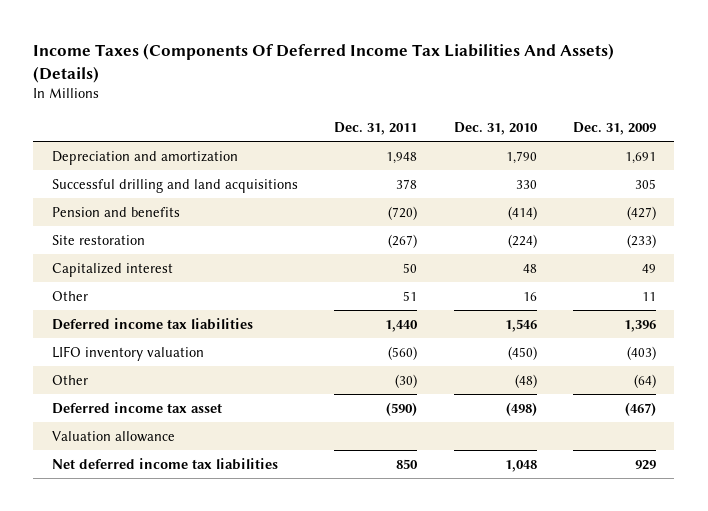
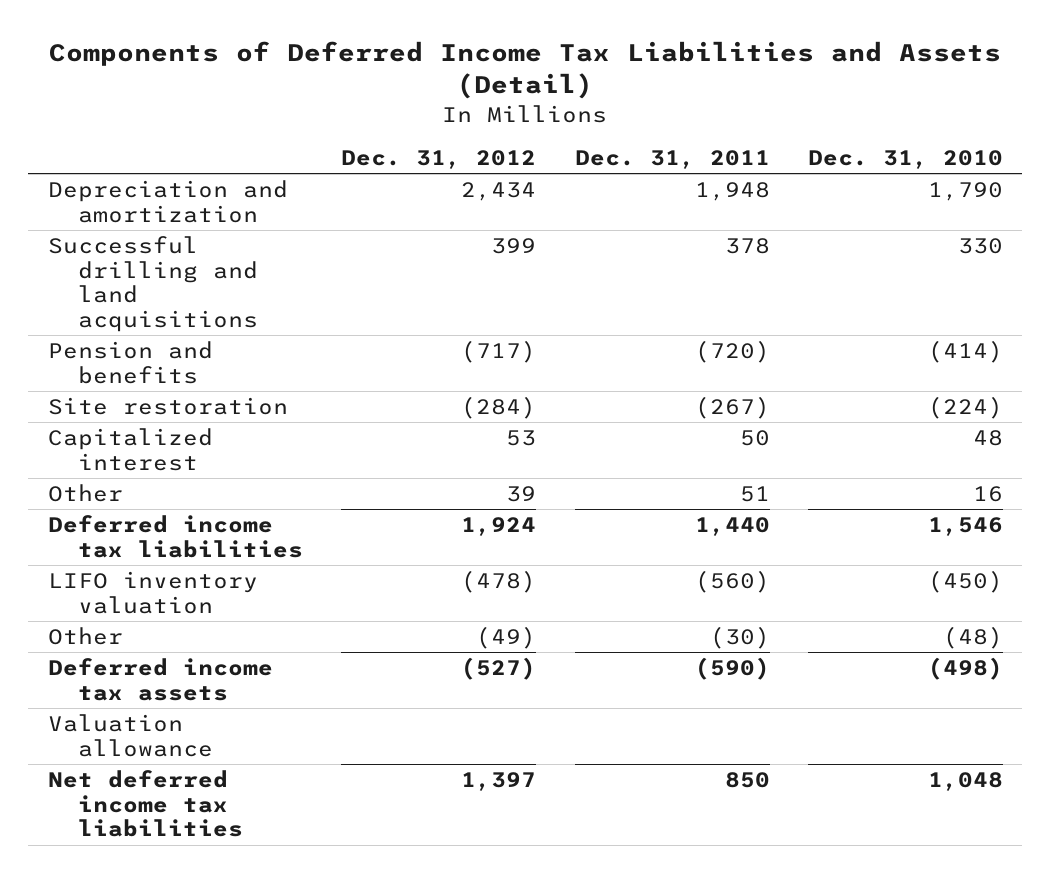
- Income Taxes (Components Of Deferred Income Tax Liabilities And Assets) (Details)
+ Components of Deferred Income Tax Liabilities and Assets (Detail)
- | Dec. 31, 2011 | Dec. 31, 2010 | Dec. 31, 2009
+ | Dec. 31, 2012 | Dec. 31, 2011 | Dec. 31, 2010
- Deferred income tax asset | (590) | (498) | (467)
+ Deferred income tax assets | (527) | (590) | (498)

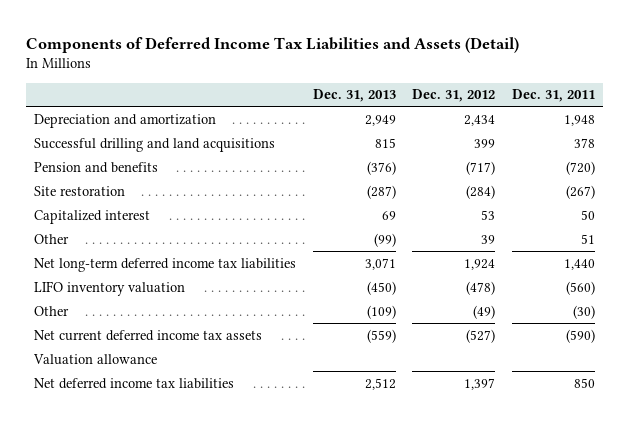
- | Dec. 31, 2012 | Dec. 31, 2011 | Dec. 31, 2010
+ | Dec. 31, 2013 | Dec. 31, 2012 | Dec. 31, 2011
- Deferred income tax liabilities | 1,924 | 1,440 | 1,546
+ Net long-term deferred income tax liabilities | 3,071 | 1,924 | 1,440
- Deferred income tax assets | (527) | (590) | (498)
+ Net current deferred income tax assets | (559) | (527) | (590)

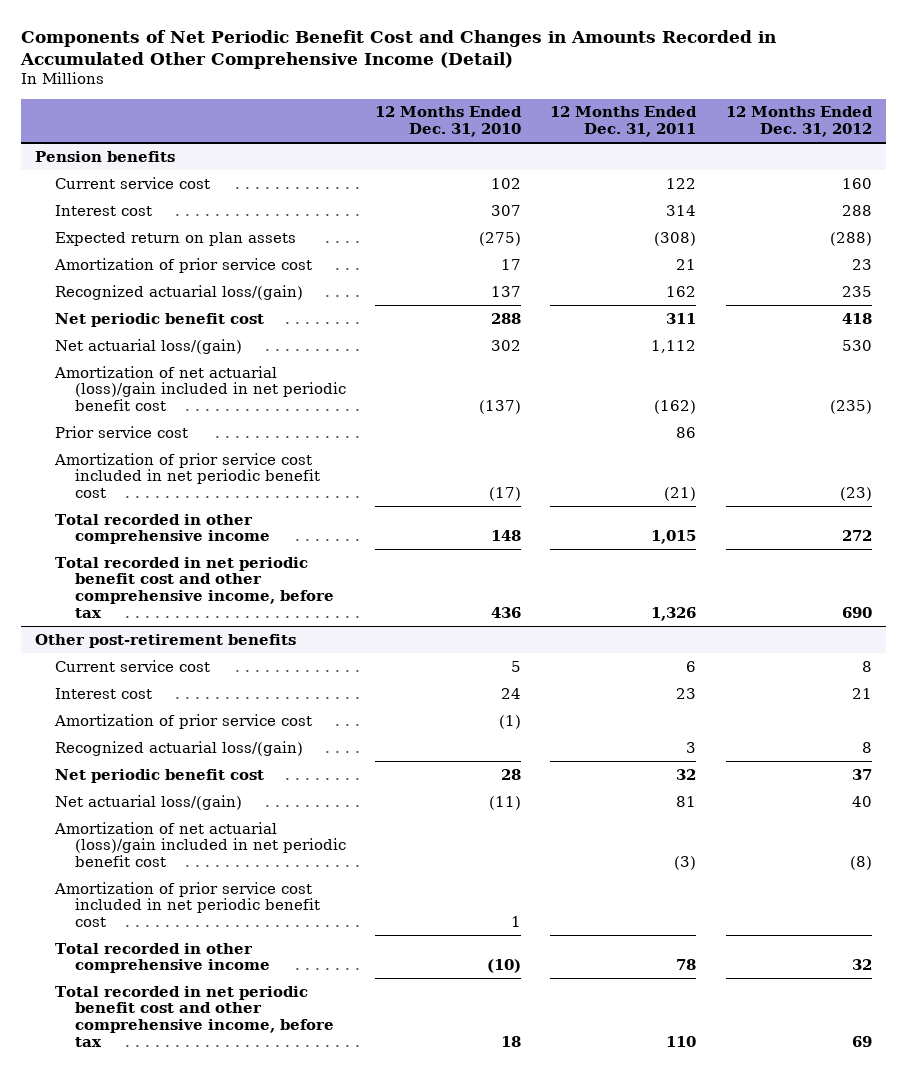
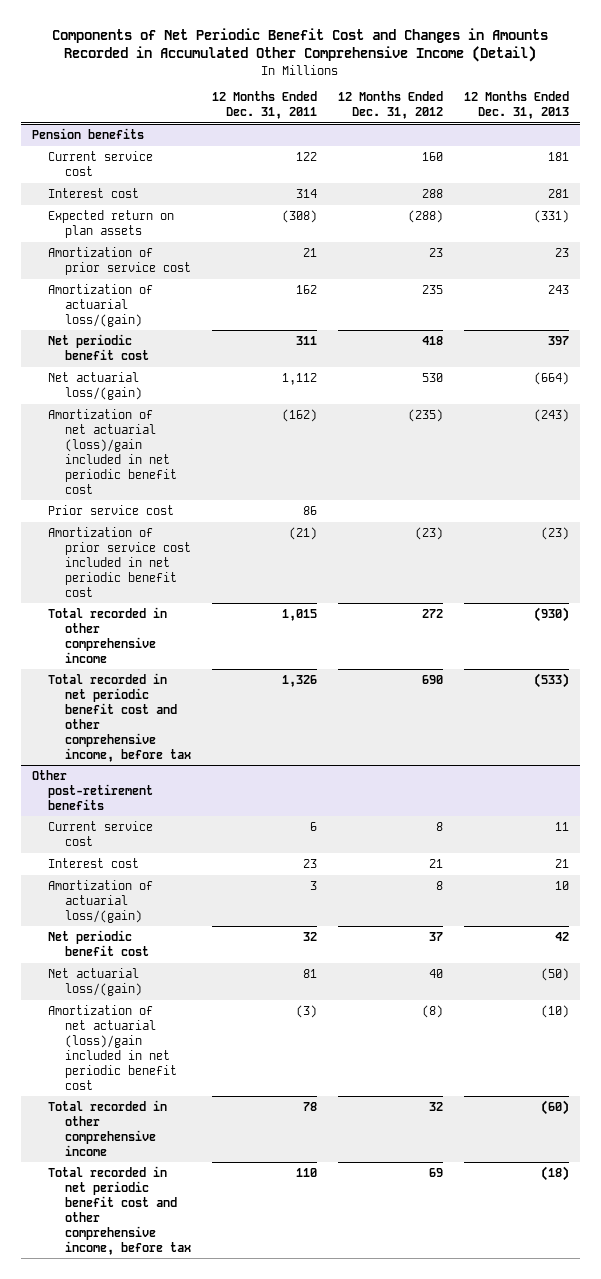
- | 12 Months Ended Dec. 31, 2010 | 12 Months Ended Dec. 31, 2011 | 12 Months Ended Dec. 31, 2012
+ | 12 Months Ended Dec. 31, 2011 | 12 Months Ended Dec. 31, 2012 | 12 Months Ended Dec. 31, 2013
@ Pension benefits
- Recognized actuarial loss/(gain) | 137 | 162 | 235
+ Amortization of actuarial loss/(gain) | 162 | 235 | 243
@ Other post-retirement benefits
- Amortization of prior service cost | (1) | |
- Recognized actuarial loss/(gain) | | 3 | 8
+ Amortization of actuarial loss/(gain) | 3 | 8 | 10
- Amortization of prior service cost included in net periodic benefit cost | 1 | |

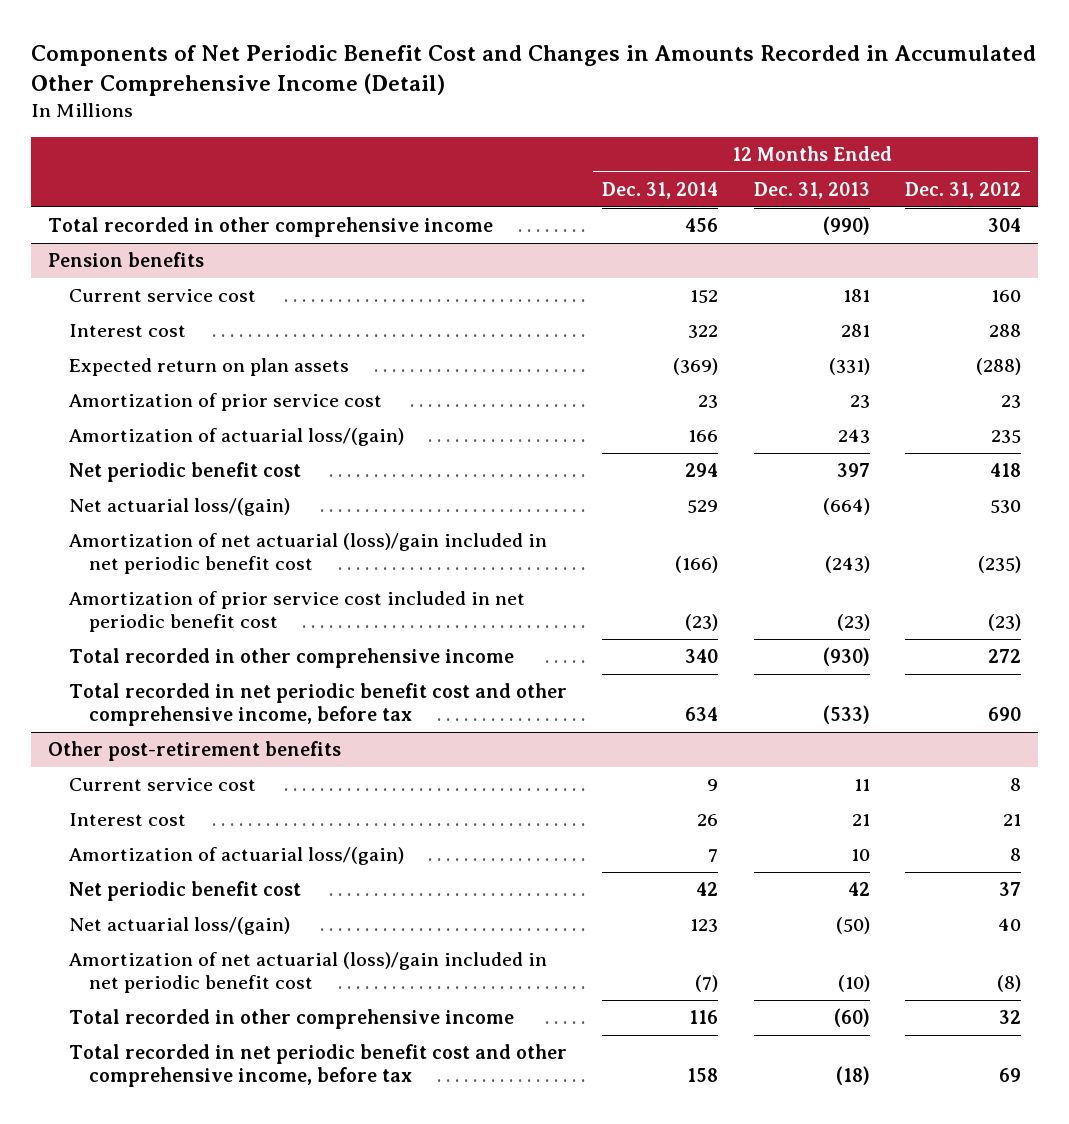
- | 12 Months Ended Dec. 31, 2011 | 12 Months Ended Dec. 31, 2012 | 12 Months Ended Dec. 31, 2013
+ | 12 Months Ended Dec. 31, 2014 | 12 Months Ended Dec. 31, 2013 | 12 Months Ended Dec. 31, 2012
+ Total recorded in other comprehensive income | 456 | (990) | 304
@ Pension benefits
- Prior service cost | 86 | |

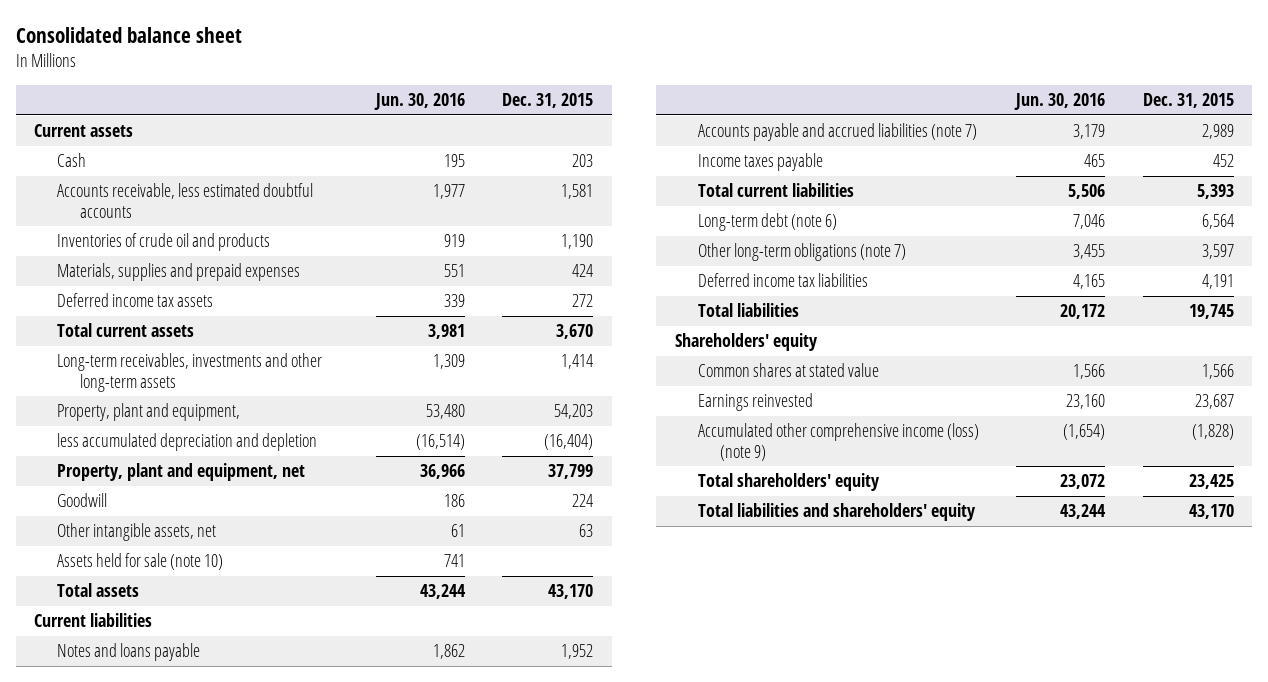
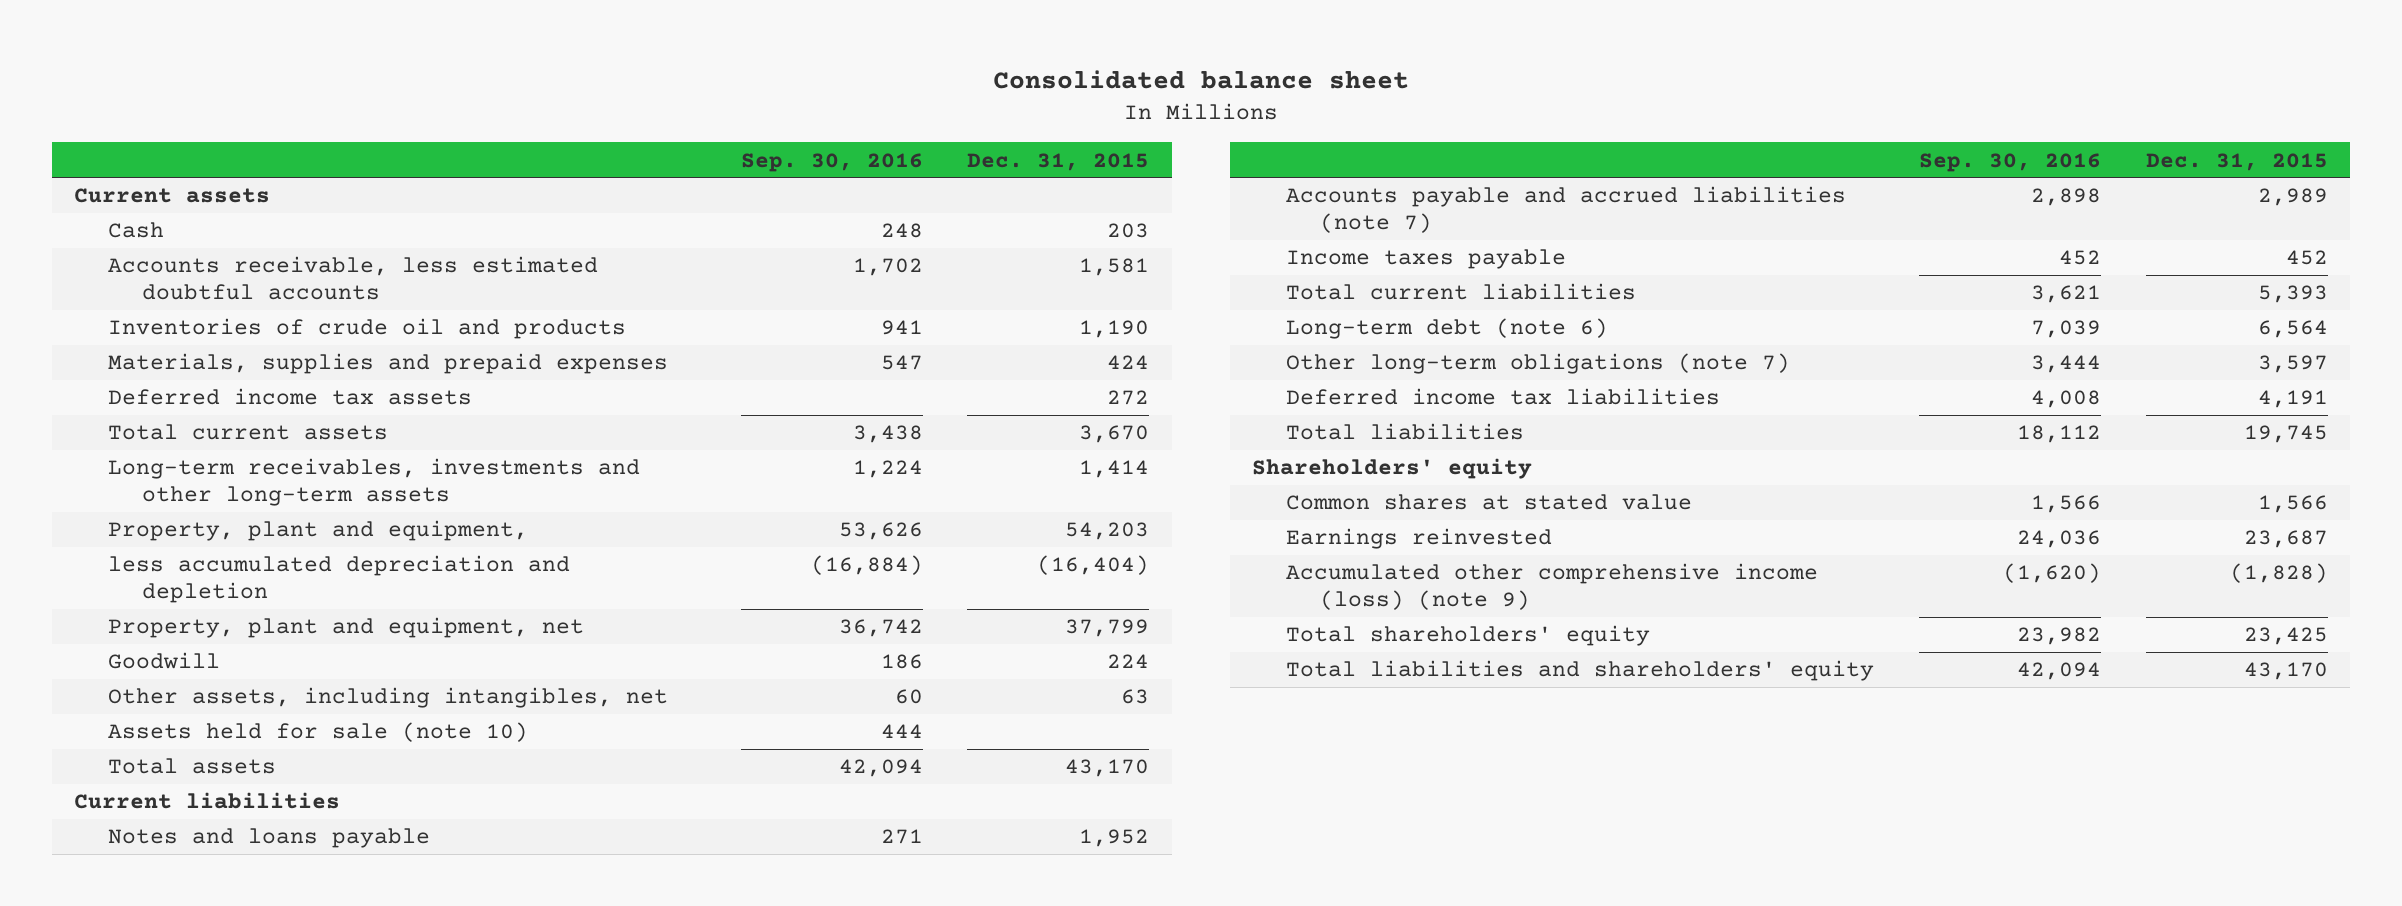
- | Jun. 30, 2016 | Dec. 31, 2015
+ | Sep. 30, 2016 | Dec. 31, 2015
- Other intangible assets, net | 61 | 63
+ Other assets, including intangibles, net | 60 | 63

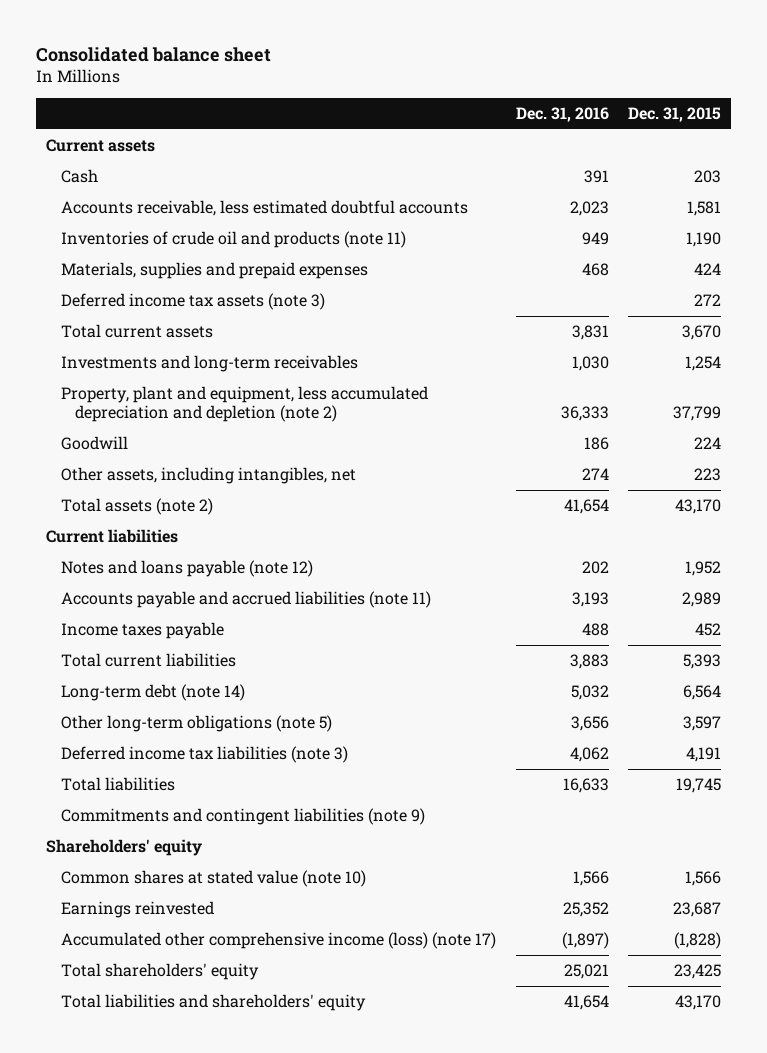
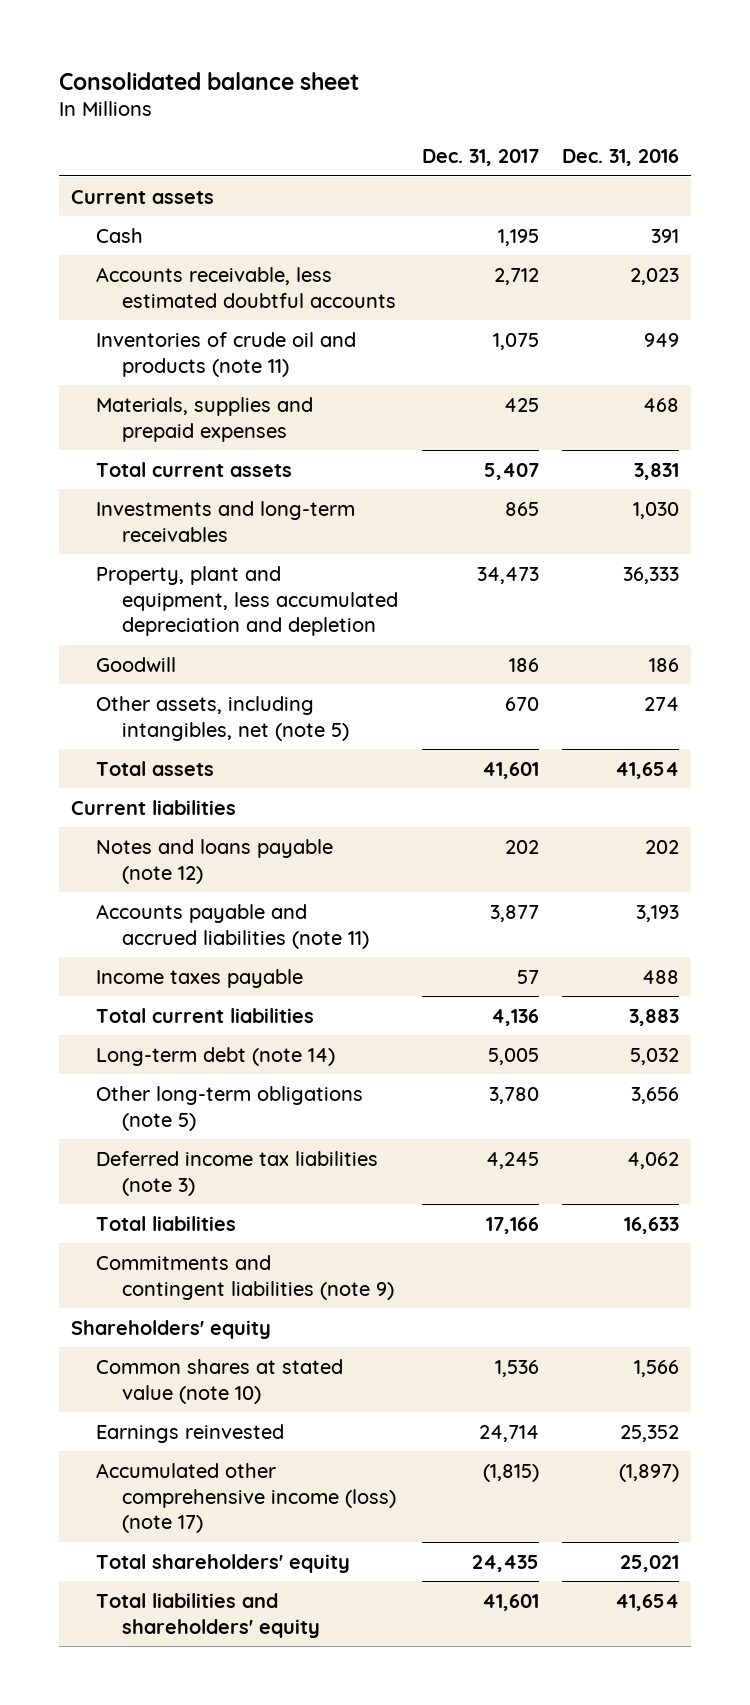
- | Dec. 31, 2016 | Dec. 31, 2015
+ | Dec. 31, 2017 | Dec. 31, 2016
- Deferred income tax assets (note 3) | | 272
- Property, plant and equipment, less accumulated depreciation and depletion (note 2) | 36,333 | 37,799
+ Property, plant and equipment, less accumulated depreciation and depletion | 34,473 | 36,333
- Other assets, including intangibles, net | 274 | 223
- Total assets (note 2) | 41,654 | 43,170
+ Other assets, including intangibles, net (note 5) | 670 | 274
+ Total assets | 41,601 | 41,654

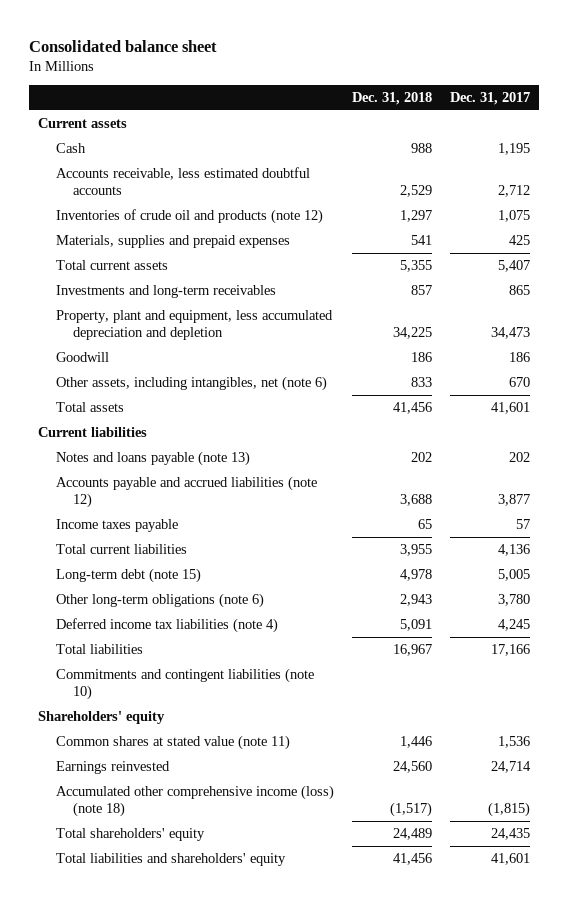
- | Dec. 31, 2017 | Dec. 31, 2016
+ | Dec. 31, 2018 | Dec. 31, 2017
- Inventories of crude oil and products (note 11) | 1,075 | 949
+ Inventories of crude oil and products (note 12) | 1,297 | 1,075
- Other assets, including intangibles, net (note 5) | 670 | 274
+ Other assets, including intangibles, net (note 6) | 833 | 670
- Notes and loans payable (note 12) | 202 | 202
- Accounts payable and accrued liabilities (note 11) | 3,877 | 3,193
+ Notes and loans payable (note 13) | 202 | 202
+ Accounts payable and accrued liabilities (note 12) | 3,688 | 3,877
- Long-term debt (note 14) | 5,005 | 5,032
- Other long-term obligations (note 5) | 3,780 | 3,656
- Deferred income tax liabilities (note 3) | 4,245 | 4,062
+ Long-term debt (note 15) | 4,978 | 5,005
+ Other long-term obligations (note 6) | 2,943 | 3,780
+ Deferred income tax liabilities (note 4) | 5,091 | 4,245
- Commitments and contingent liabilities (note 9)
+ Commitments and contingent liabilities (note 10)
- Common shares at stated value (note 10) | 1,536 | 1,566
+ Common shares at stated value (note 11) | 1,446 | 1,536
- Accumulated other comprehensive income (loss) (note 17) | (1,815) | (1,897)
+ Accumulated other comprehensive income (loss) (note 18) | (1,517) | (1,815)

